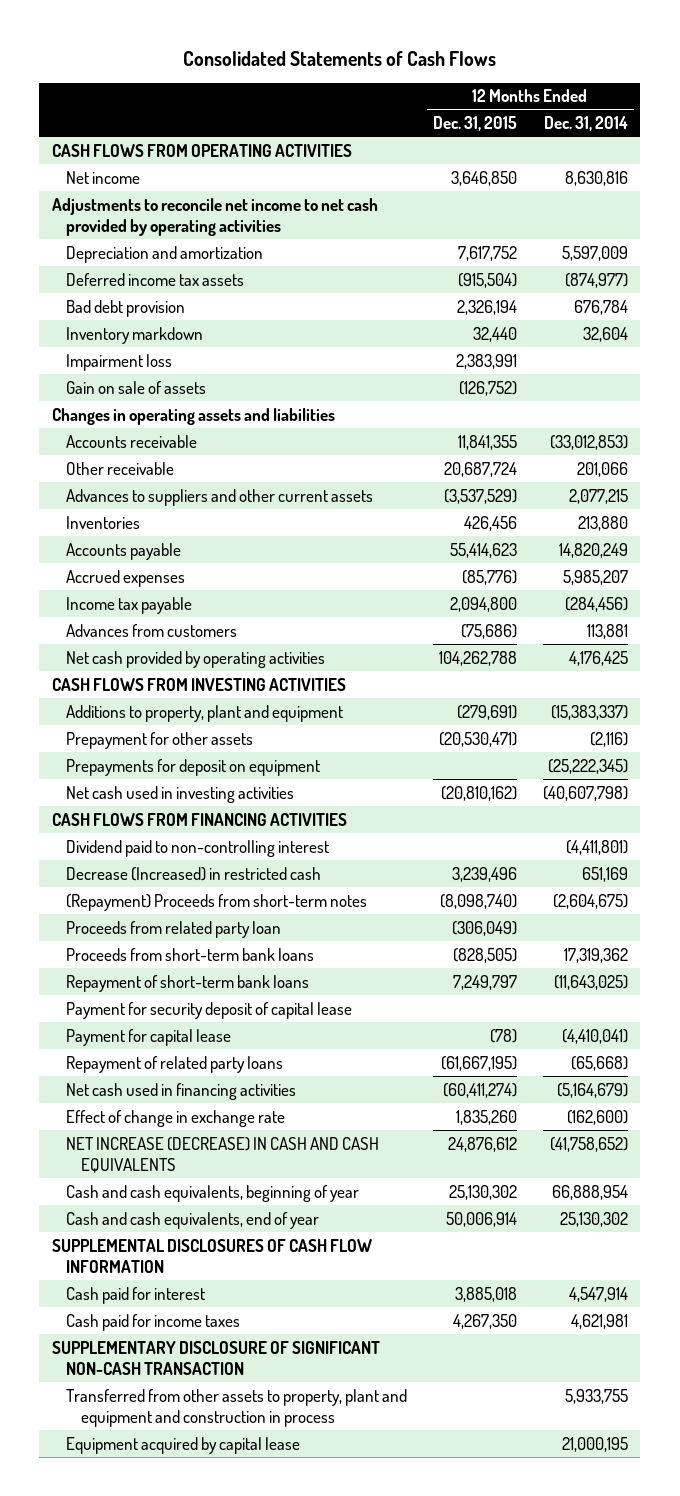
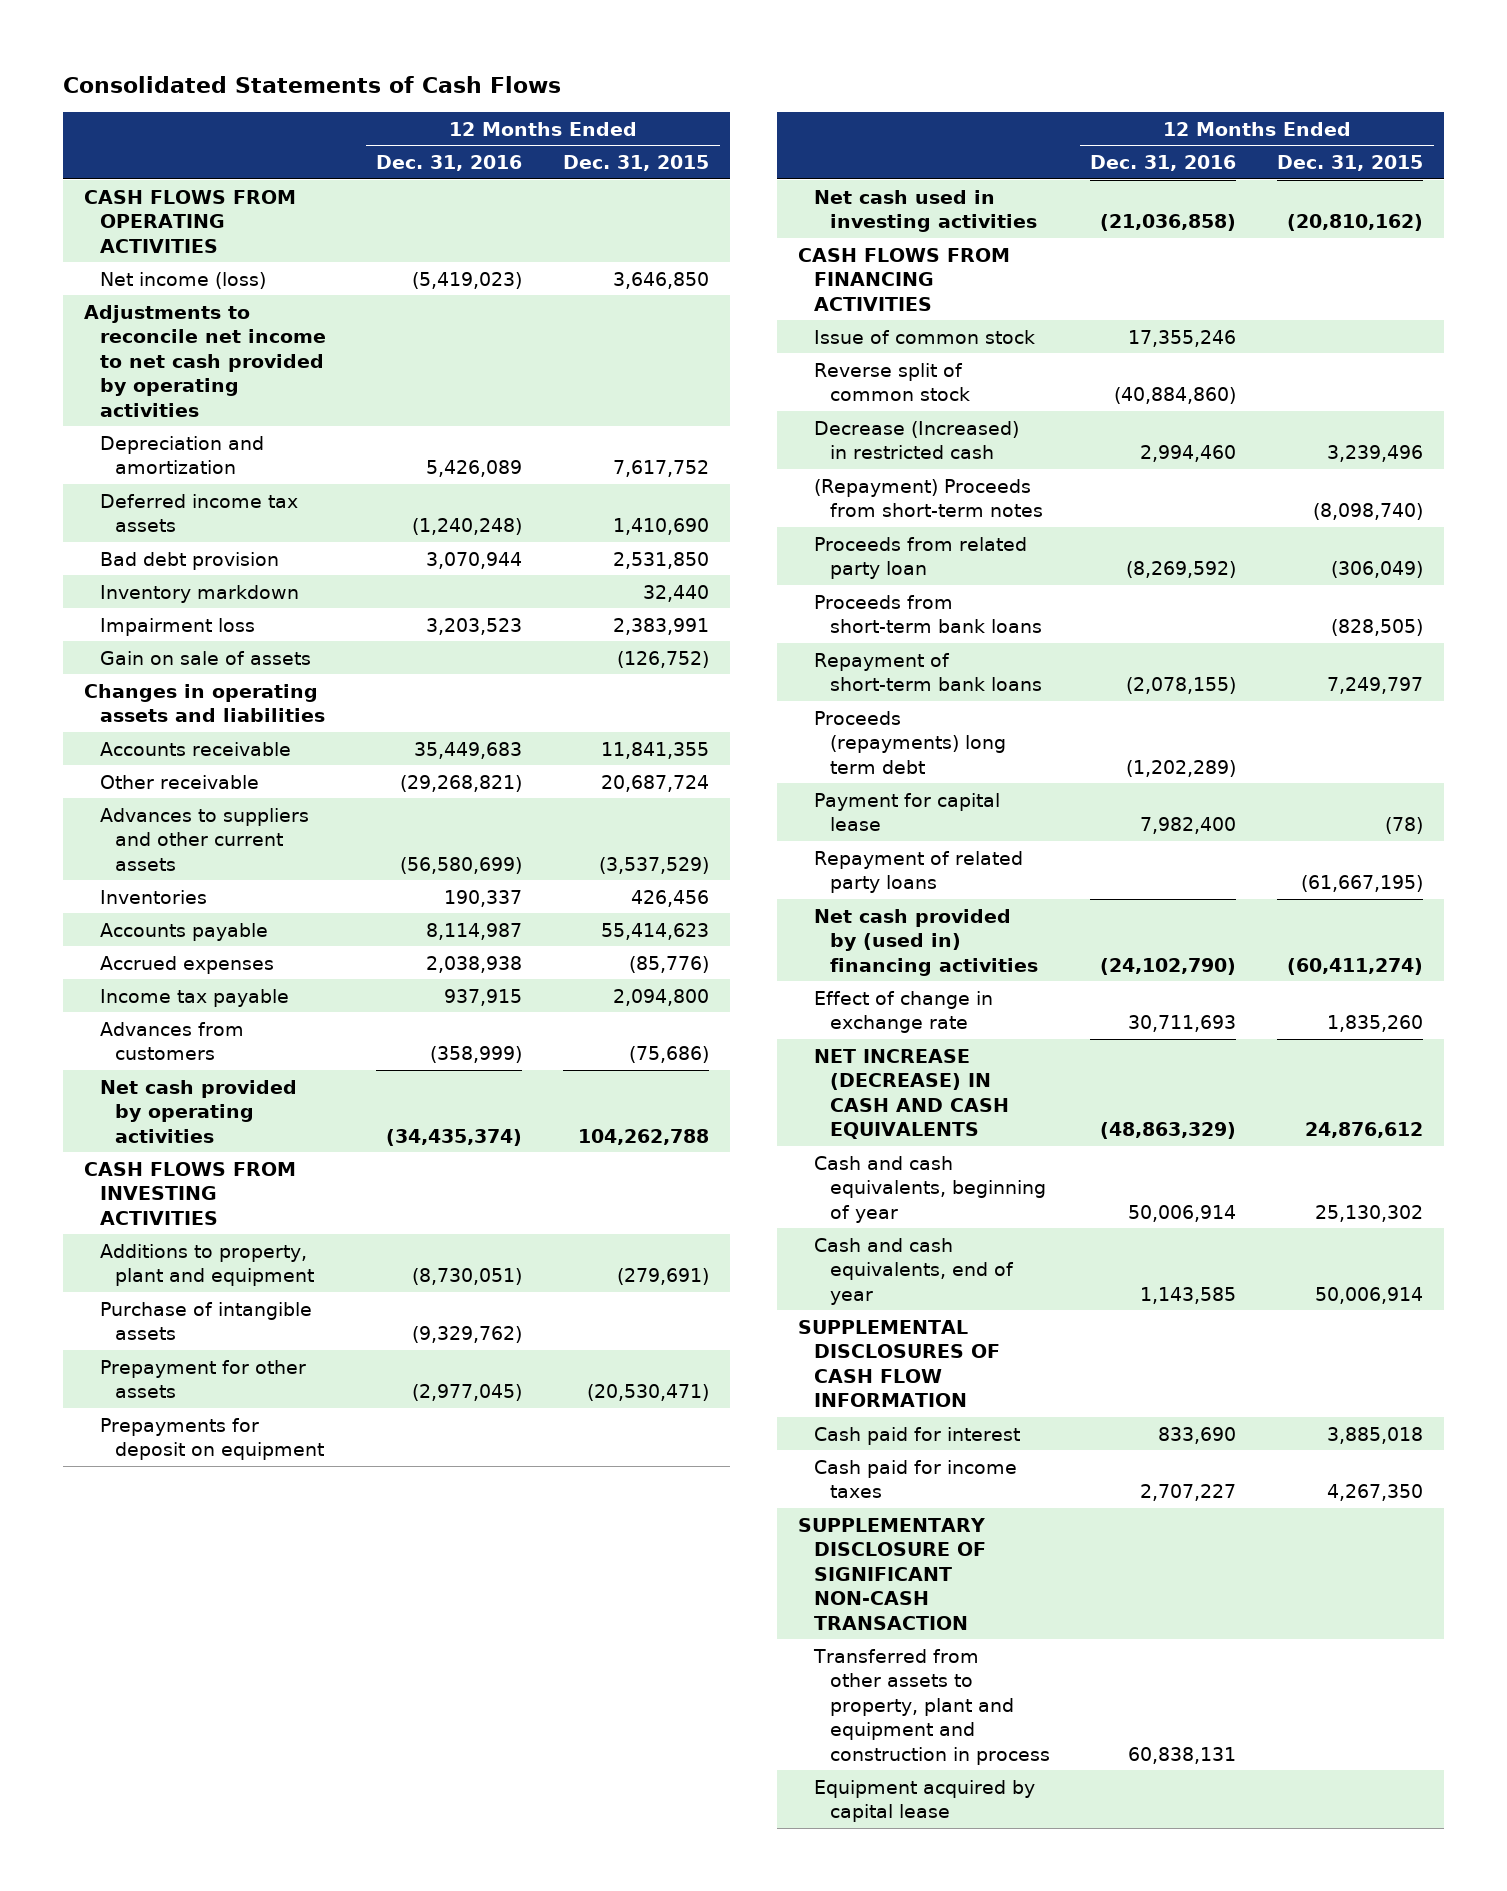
- | 12 Months Ended Dec. 31, 2015 | 12 Months Ended Dec. 31, 2014
+ | 12 Months Ended Dec. 31, 2016 | 12 Months Ended Dec. 31, 2015
- Net income | 3,646,850 | 8,630,816
+ Net income (loss) | (5,419,023) | 3,646,850
- Deferred income tax assets | (915,504) | (874,977)
- Bad debt provision | 2,326,194 | 676,784
+ Deferred income tax assets | (1,240,248) | 1,410,690
+ Bad debt provision | 3,070,944 | 2,531,850
+ Purchase of intangible assets | (9,329,762) |
- Dividend paid to non-controlling interest | | (4,411,801)
+ Issue of common stock | 17,355,246 |
+ Reverse split of common stock | (40,884,860) |
- Payment for security deposit of capital lease
+ Proceeds (repayments) long term debt | (1,202,289) |
- Net cash used in financing activities | (60,411,274) | (5,164,679)
+ Net cash provided by (used in) financing activities | (24,102,790) | (60,411,274)

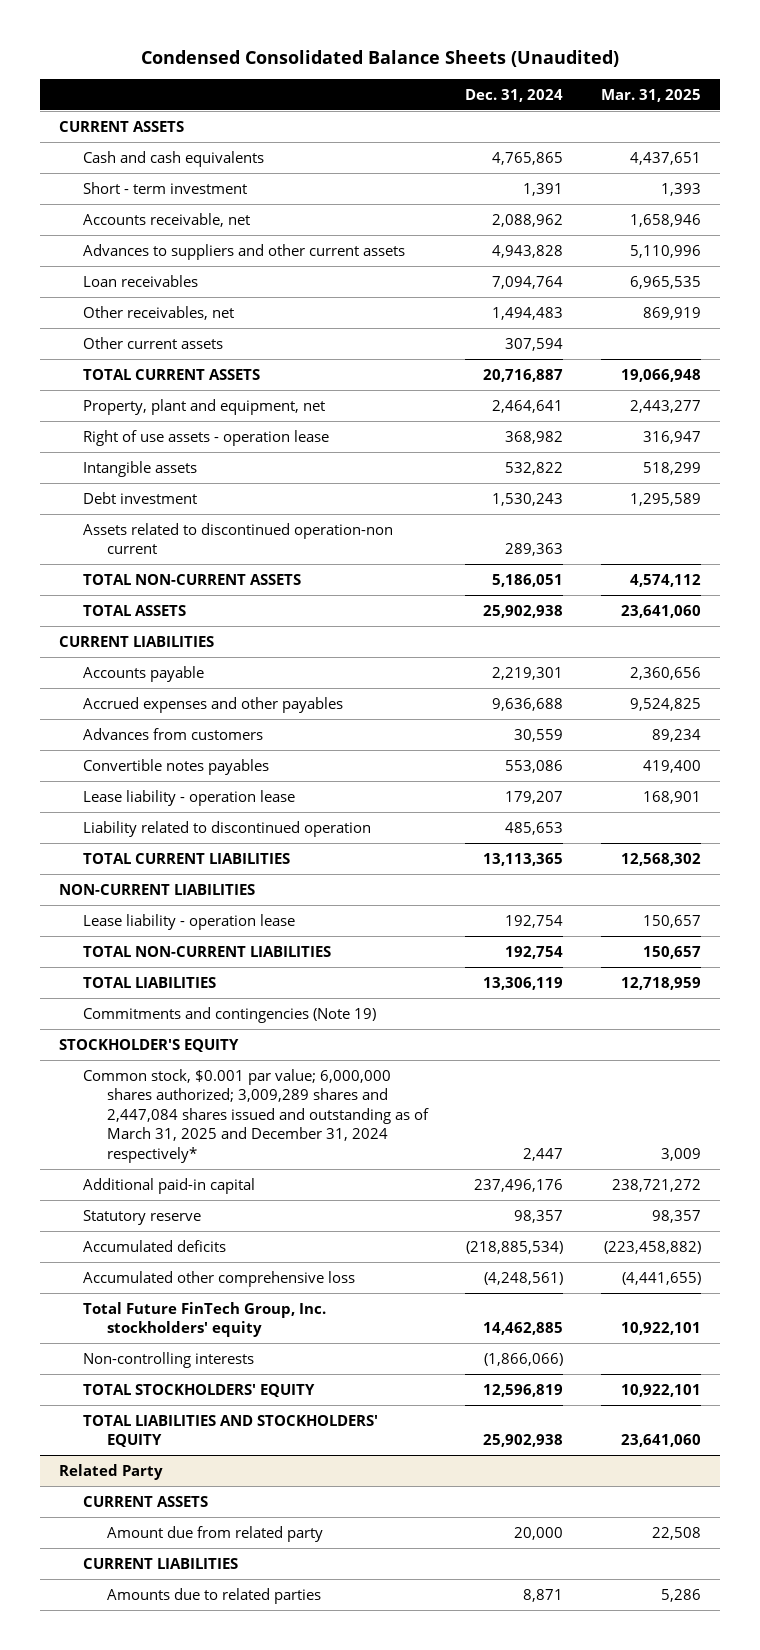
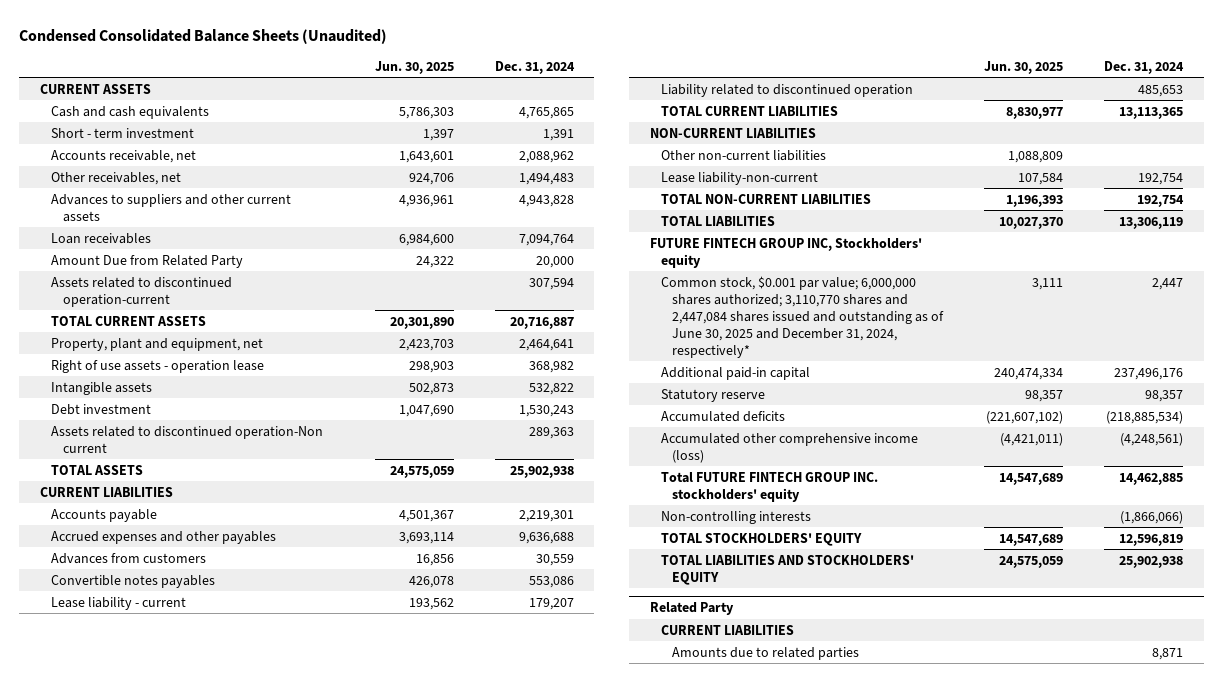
- | Dec. 31, 2024 | Mar. 31, 2025
+ | Jun. 30, 2025 | Dec. 31, 2024
moved up: Other receivables, net | 924,706 | 1,494,483
- Other current assets | 307,594 |
+ Amount Due from Related Party | 24,322 | 20,000
+ Assets related to discontinued operation-current | | 307,594
- Assets related to discontinued operation-non current | 289,363 |
- TOTAL NON-CURRENT ASSETS | 5,186,051 | 4,574,112
+ Assets related to discontinued operation-Non current | | 289,363
- Lease liability - operation lease | 179,207 | 168,901
+ Lease liability - current | 193,562 | 179,207
- Lease liability - operation lease | 192,754 | 150,657
+ Other non-current liabilities | 1,088,809 |
+ Lease liability-non-current | 107,584 | 192,754
- Commitments and contingencies (Note 19)
- STOCKHOLDER'S EQUITY
- Common stock, $0.001 par value; 6,000,000 shares authorized; 3,009,289 shares and 2,447,084 shares issued and outstanding as of March 31, 2025 and December 31, 2024 respectively* | 2,447 | 3,009
+ FUTURE FINTECH GROUP INC, Stockholders' equity
+ Common stock, $0.001 par value; 6,000,000 shares authorized; 3,110,770 shares and 2,447,084 shares issued and outstanding as of June 30, 2025 and December 31, 2024, respectively* | 3,111 | 2,447
- Accumulated other comprehensive loss | (4,248,561) | (4,441,655)
- Total Future FinTech Group, Inc. stockholders' equity | 14,462,885 | 10,922,101
+ Accumulated other comprehensive income (loss) | (4,421,011) | (4,248,561)
+ Total FUTURE FINTECH GROUP INC. stockholders' equity | 14,547,689 | 14,462,885
@ Related Party
- CURRENT ASSETS
- Amount due from related party | 20,000 | 22,508

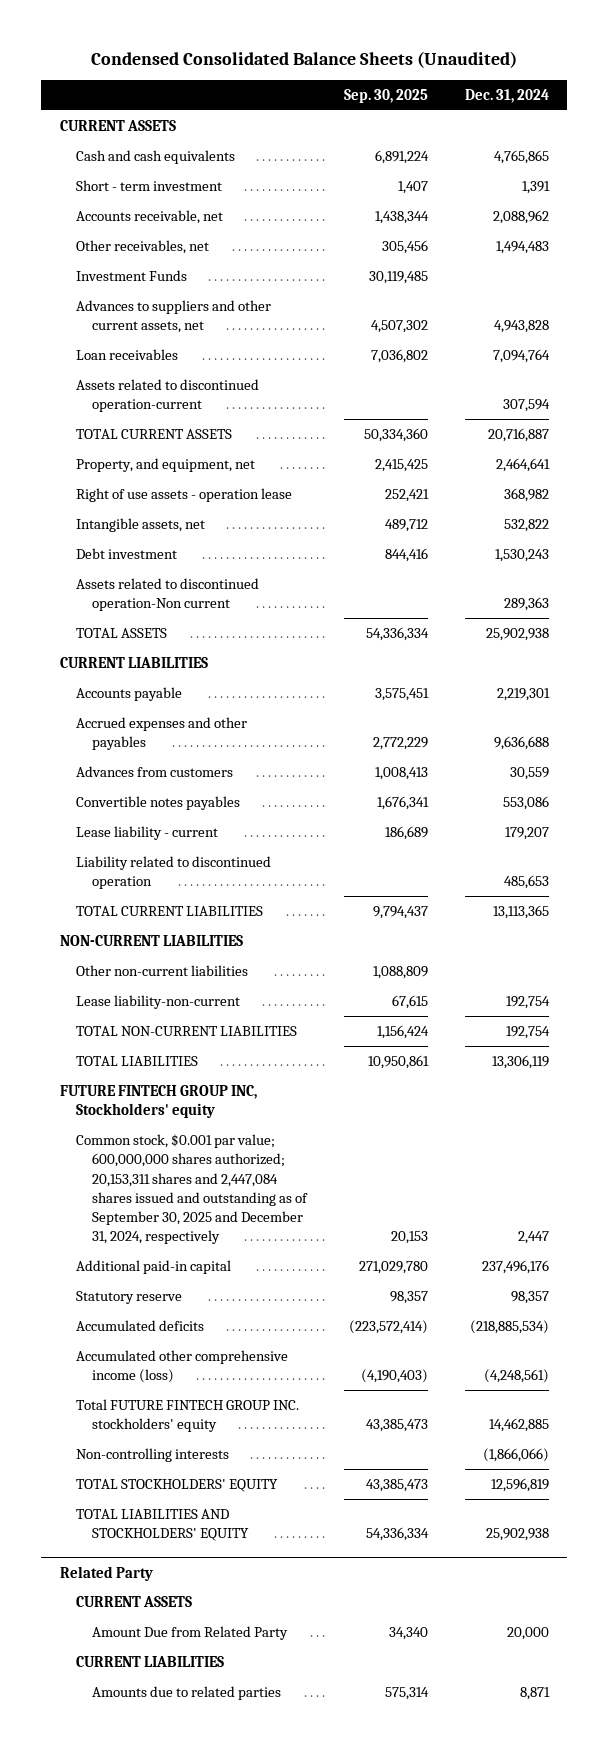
- | Jun. 30, 2025 | Dec. 31, 2024
+ | Sep. 30, 2025 | Dec. 31, 2024
- Advances to suppliers and other current assets | 4,936,961 | 4,943,828
+ Investment Funds | 30,119,485 |
+ Advances to suppliers and other current assets, net | 4,507,302 | 4,943,828
- Amount Due from Related Party | 24,322 | 20,000
- Property, plant and equipment, net | 2,423,703 | 2,464,641
+ Property, and equipment, net | 2,415,425 | 2,464,641
- Intangible assets | 502,873 | 532,822
+ Intangible assets, net | 489,712 | 532,822
- Common stock, $0.001 par value; 6,000,000 shares authorized; 3,110,770 shares and 2,447,084 shares issued and outstanding as of June 30, 2025 and December 31, 2024, respectively* | 3,111 | 2,447
+ Common stock, $0.001 par value; 600,000,000 shares authorized; 20,153,311 shares and 2,447,084 shares issued and outstanding as of September 30, 2025 and December 31, 2024, respectively | 20,153 | 2,447
@ Related Party
+ CURRENT ASSETS
+ Amount Due from Related Party | 34,340 | 20,000

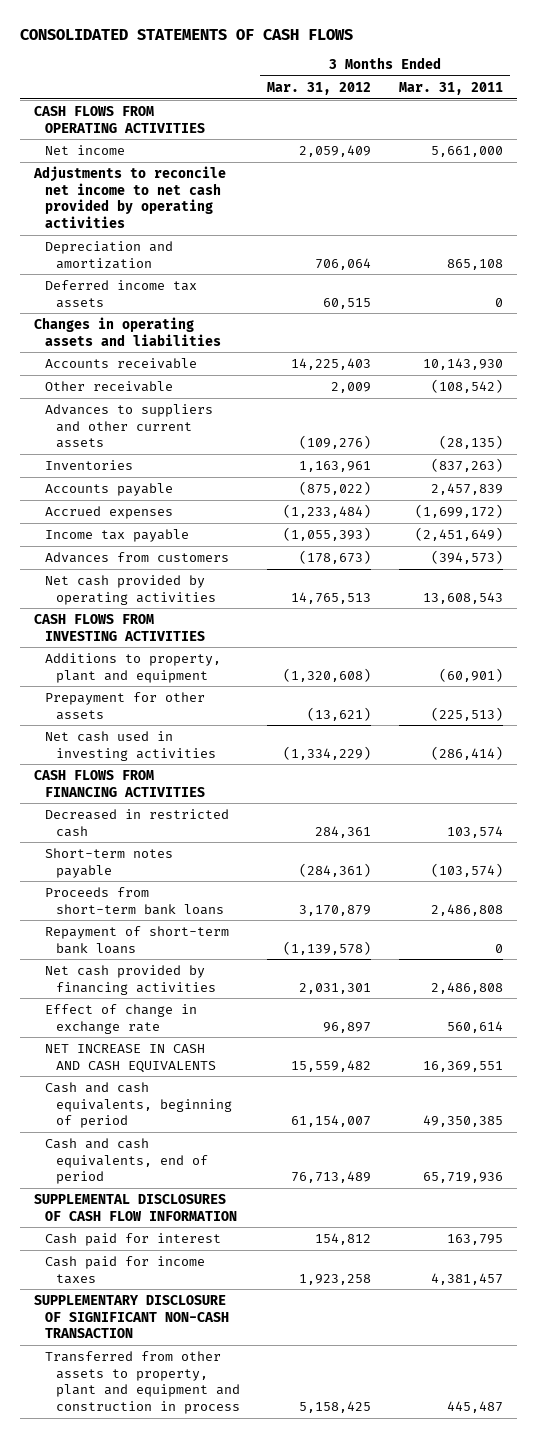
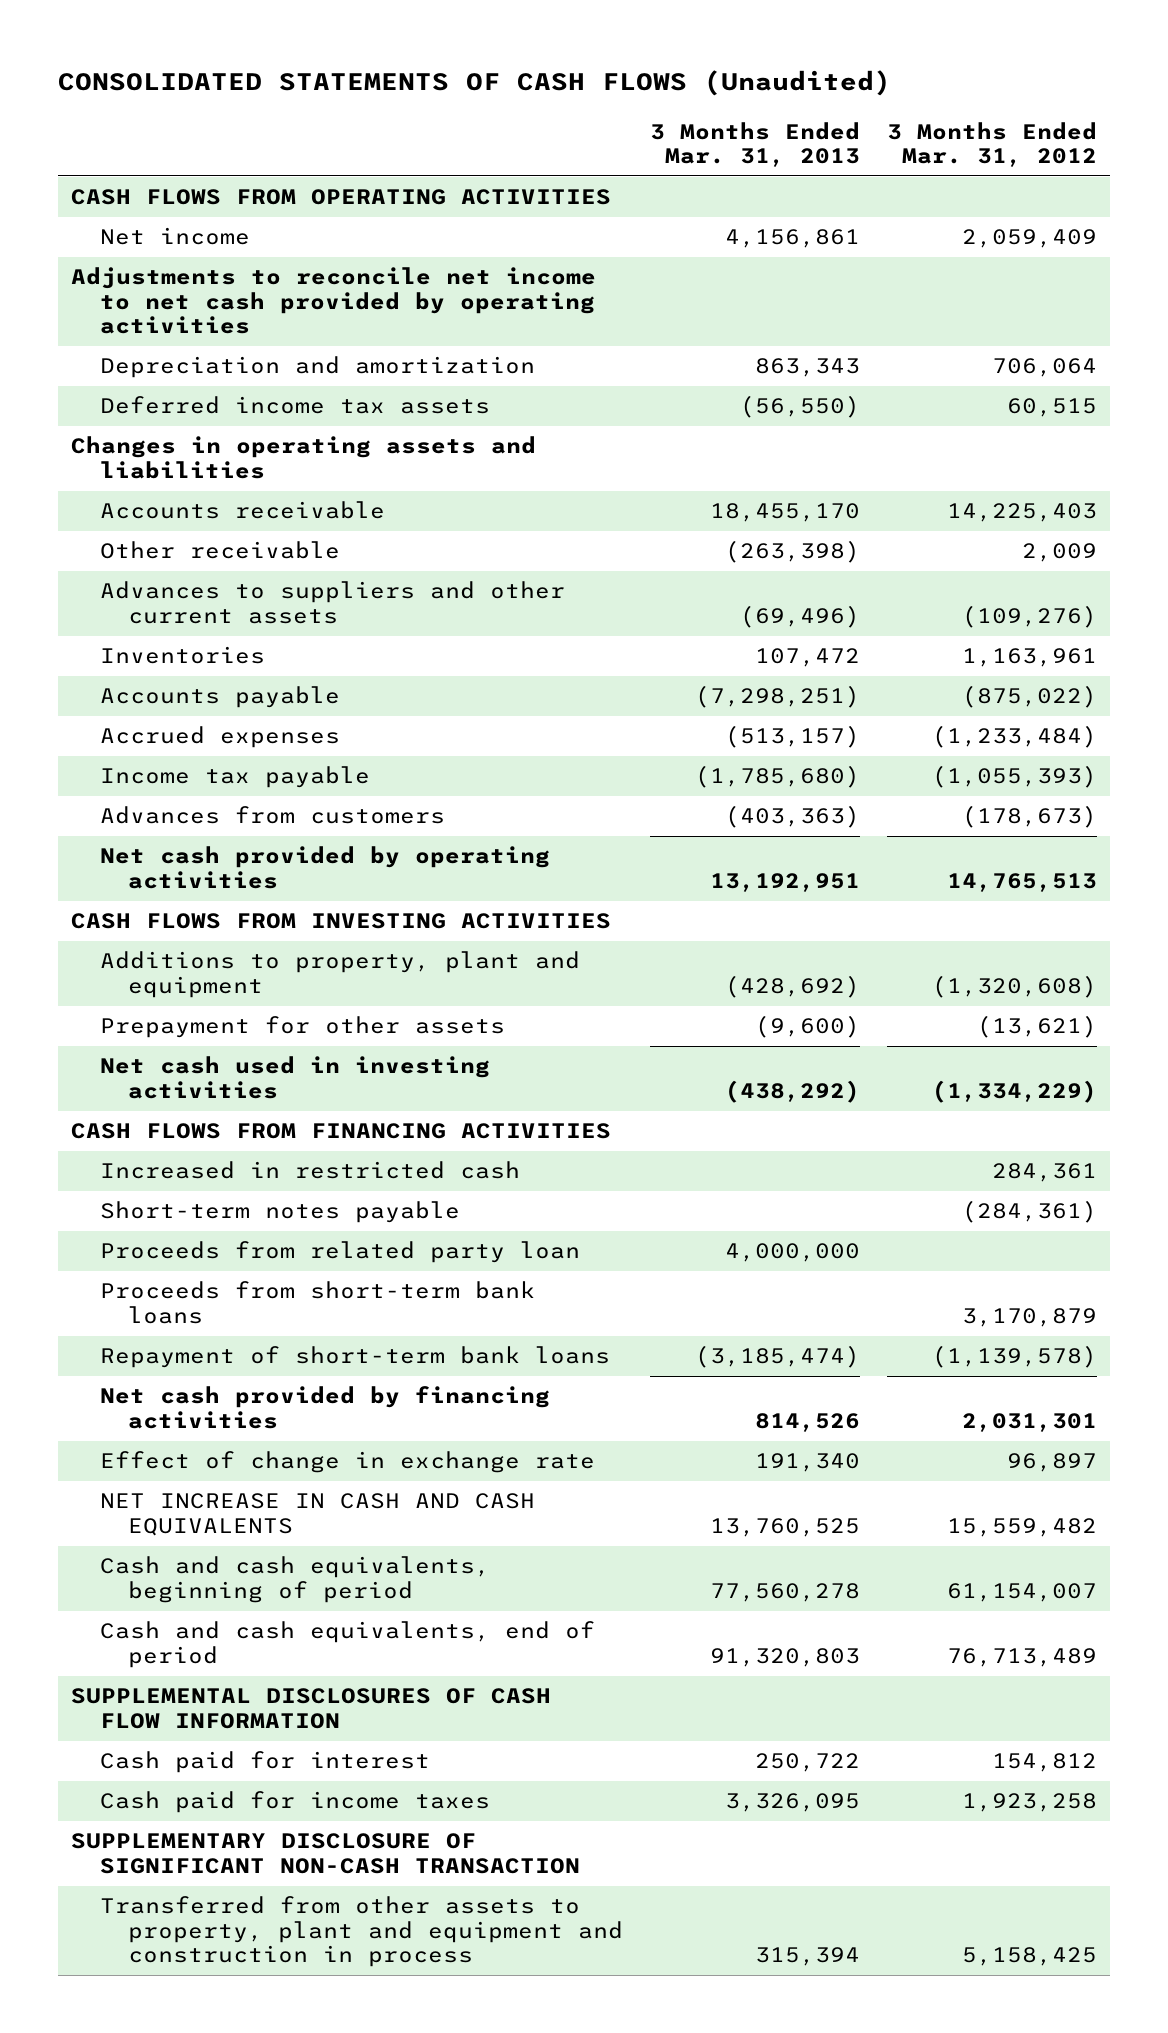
- CONSOLIDATED STATEMENTS OF CASH FLOWS
+ CONSOLIDATED STATEMENTS OF CASH FLOWS (Unaudited)
- | 3 Months Ended Mar. 31, 2012 | 3 Months Ended Mar. 31, 2011
+ | 3 Months Ended Mar. 31, 2013 | 3 Months Ended Mar. 31, 2012
- Decreased in restricted cash | 284,361 | 103,574
+ Increased in restricted cash | | 284,361
+ Proceeds from related party loan | 4,000,000 |

